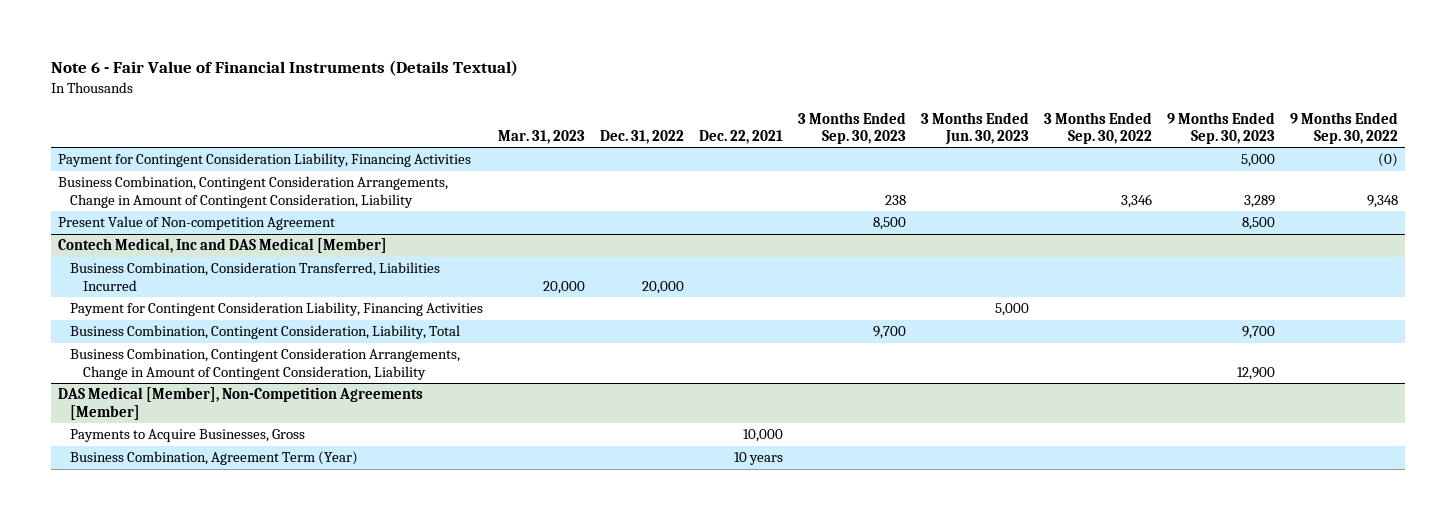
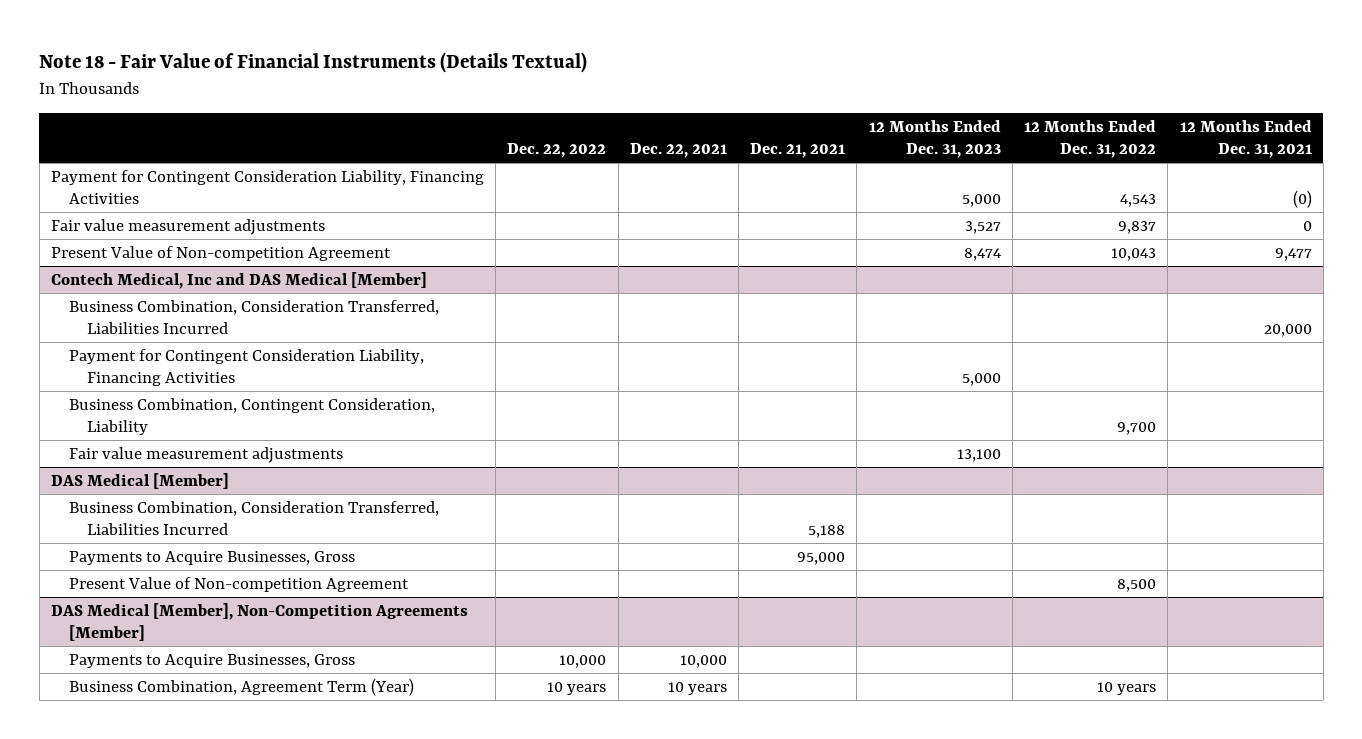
- Note 6 - Fair Value of Financial Instruments (Details Textual)
+ Note 18 - Fair Value of Financial Instruments (Details Textual)
- | Mar. 31, 2023 | Dec. 31, 2022 | Dec. 22, 2021 | 3 Months Ended Sep. 30, 2023 | 3 Months Ended Jun. 30, 2023 | 3 Months Ended Sep. 30, 2022 | 9 Months Ended Sep. 30, 2023 | 9 Months Ended Sep. 30, 2022
+ | Dec. 22, 2022 | Dec. 22, 2021 | Dec. 21, 2021 | 12 Months Ended Dec. 31, 2023 | 12 Months Ended Dec. 31, 2022 | 12 Months Ended Dec. 31, 2021
- Business Combination, Contingent Consideration Arrangements, Change in Amount of Contingent Consideration, Liability | | | | 238 | | 3,346 | 3,289 | 9,348
+ Fair value measurement adjustments | | | | 3,527 | 9,837 | 0
@ Contech Medical, Inc and DAS Medical [Member]
- Business Combination, Contingent Consideration, Liability, Total | | | | 9,700 | | | 9,700 |
- Business Combination, Contingent Consideration Arrangements, Change in Amount of Contingent Consideration, Liability | | | | | | | 12,900 |
+ Business Combination, Contingent Consideration, Liability | | | | | 9,700 |
+ Fair value measurement adjustments | | | | 13,100 | |
+ DAS Medical [Member]
+ Business Combination, Consideration Transferred, Liabilities Incurred | | | 5,188 | | |
+ Payments to Acquire Businesses, Gross | | | 95,000 | | |
+ Present Value of Non-competition Agreement | | | | | 8,500 |

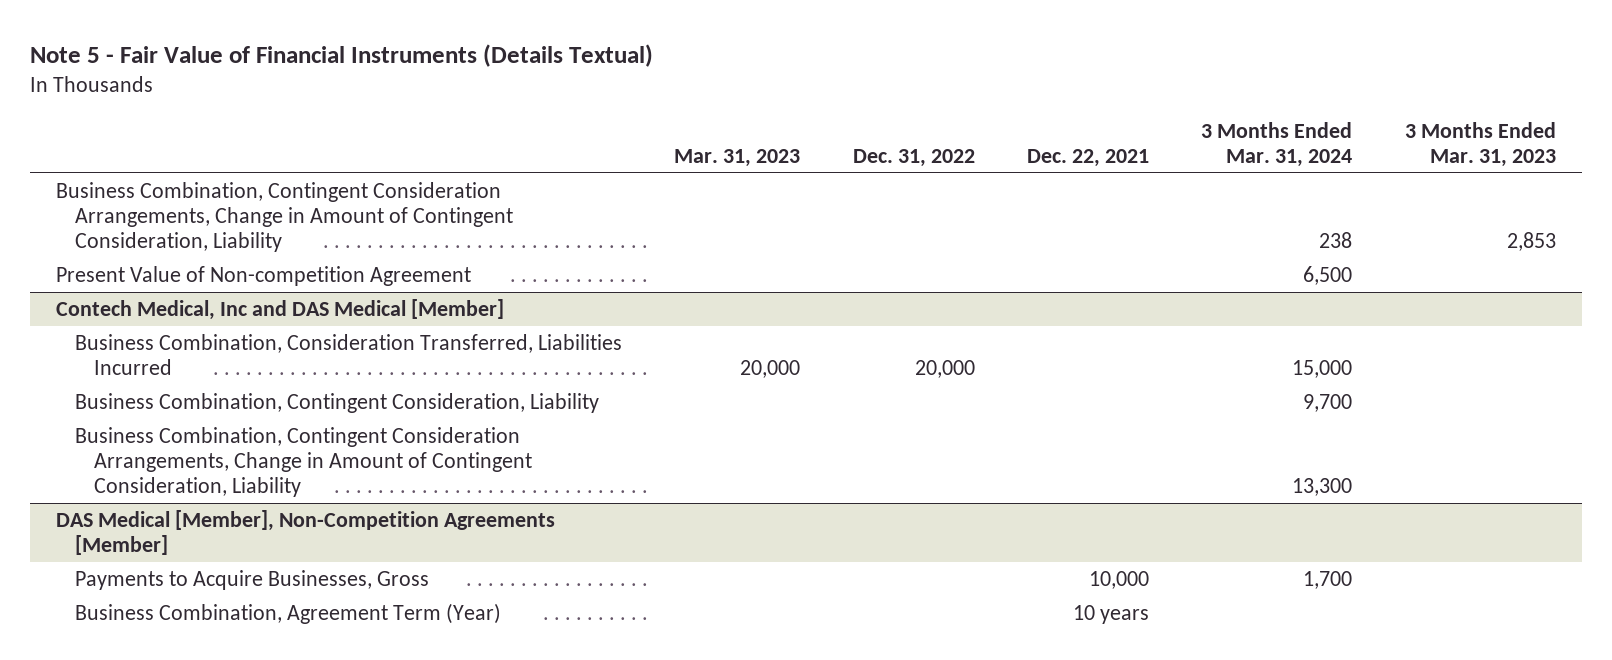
- Note 18 - Fair Value of Financial Instruments (Details Textual)
+ Note 5 - Fair Value of Financial Instruments (Details Textual)
- | Dec. 22, 2022 | Dec. 22, 2021 | Dec. 21, 2021 | 12 Months Ended Dec. 31, 2023 | 12 Months Ended Dec. 31, 2022 | 12 Months Ended Dec. 31, 2021
+ | Mar. 31, 2023 | Dec. 31, 2022 | Dec. 22, 2021 | 3 Months Ended Mar. 31, 2024 | 3 Months Ended Mar. 31, 2023
- Payment for Contingent Consideration Liability, Financing Activities | | | | 5,000 | 4,543 | (0)
- Fair value measurement adjustments | | | | 3,527 | 9,837 | 0
+ Business Combination, Contingent Consideration Arrangements, Change in Amount of Contingent Consideration, Liability | | | | 238 | 2,853
@ Contech Medical, Inc and DAS Medical [Member]
- Payment for Contingent Consideration Liability, Financing Activities | | | | 5,000 | |
- Fair value measurement adjustments | | | | 13,100 | |
- DAS Medical [Member]
- Business Combination, Consideration Transferred, Liabilities Incurred | | | 5,188 | | |
- Payments to Acquire Businesses, Gross | | | 95,000 | | |
- Present Value of Non-competition Agreement | | | | | 8,500 |
@ Contech Medical, Inc and DAS Medical [Member]
+ Business Combination, Contingent Consideration Arrangements, Change in Amount of Contingent Consideration, Liability | | | | 13,300 |

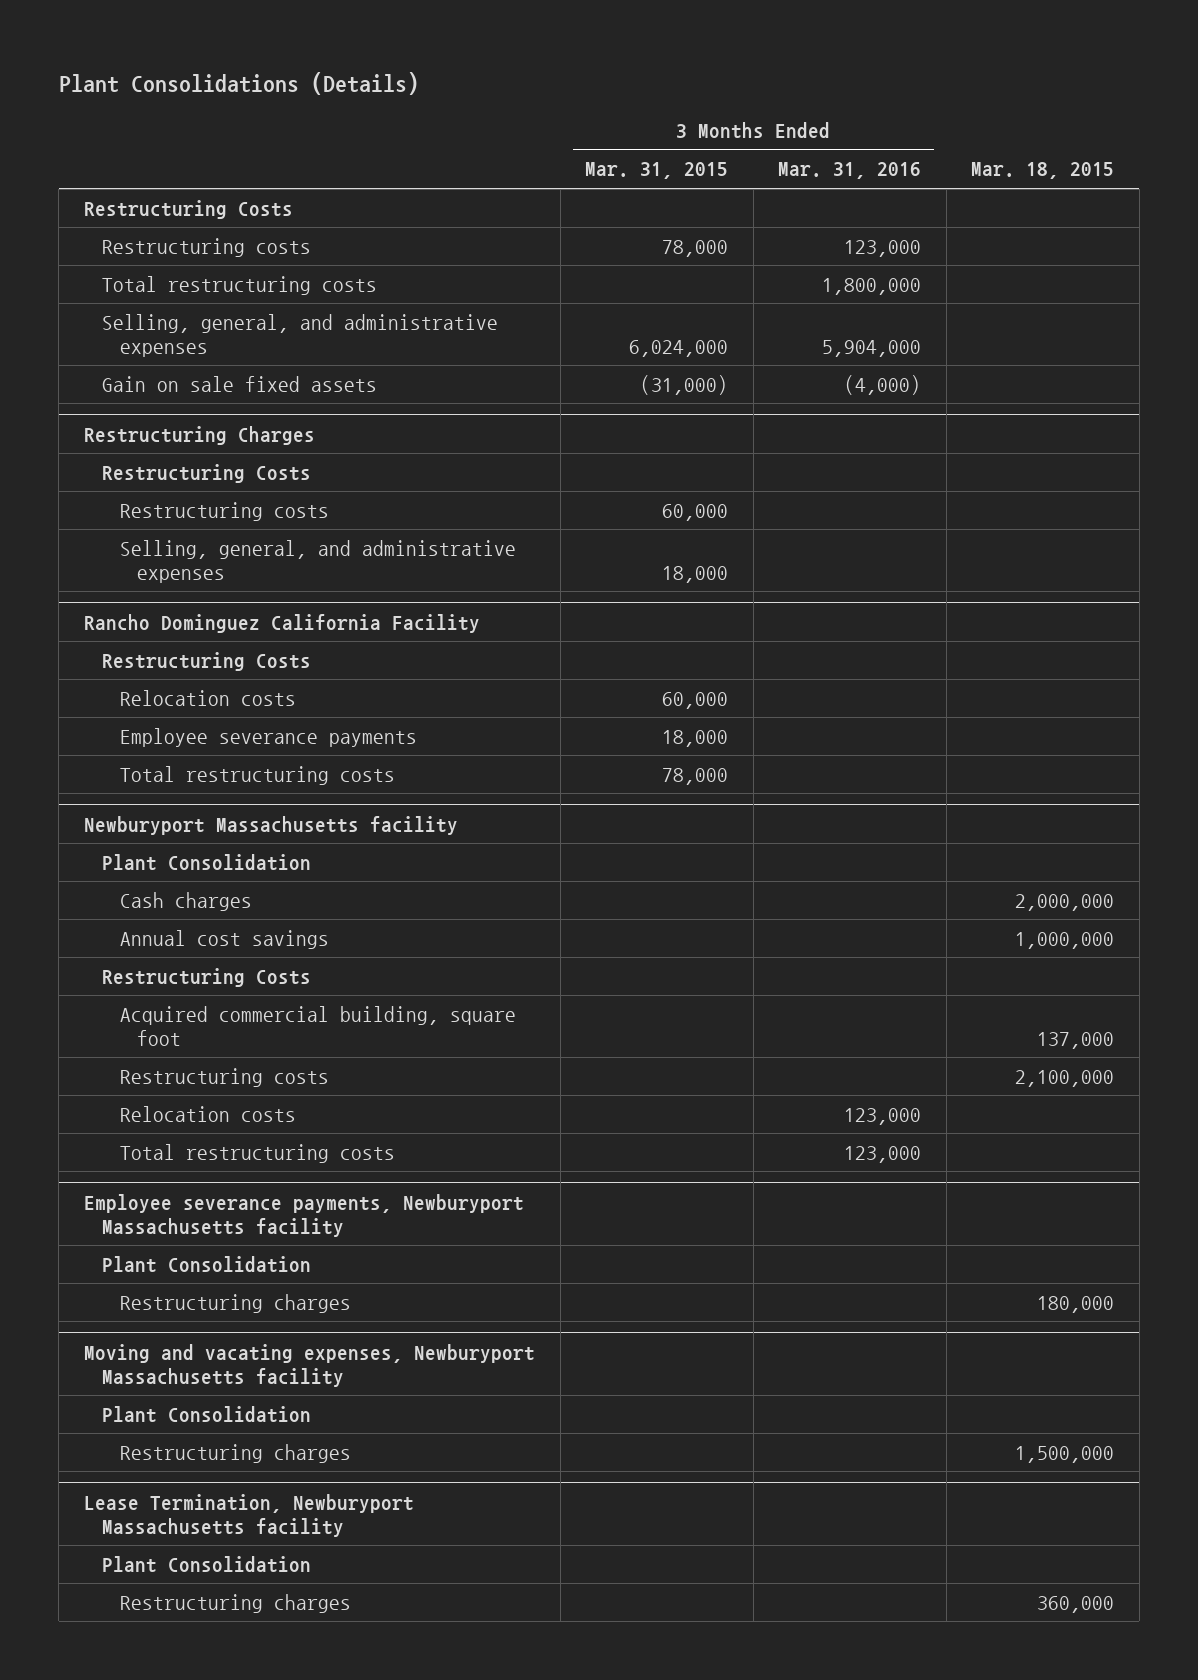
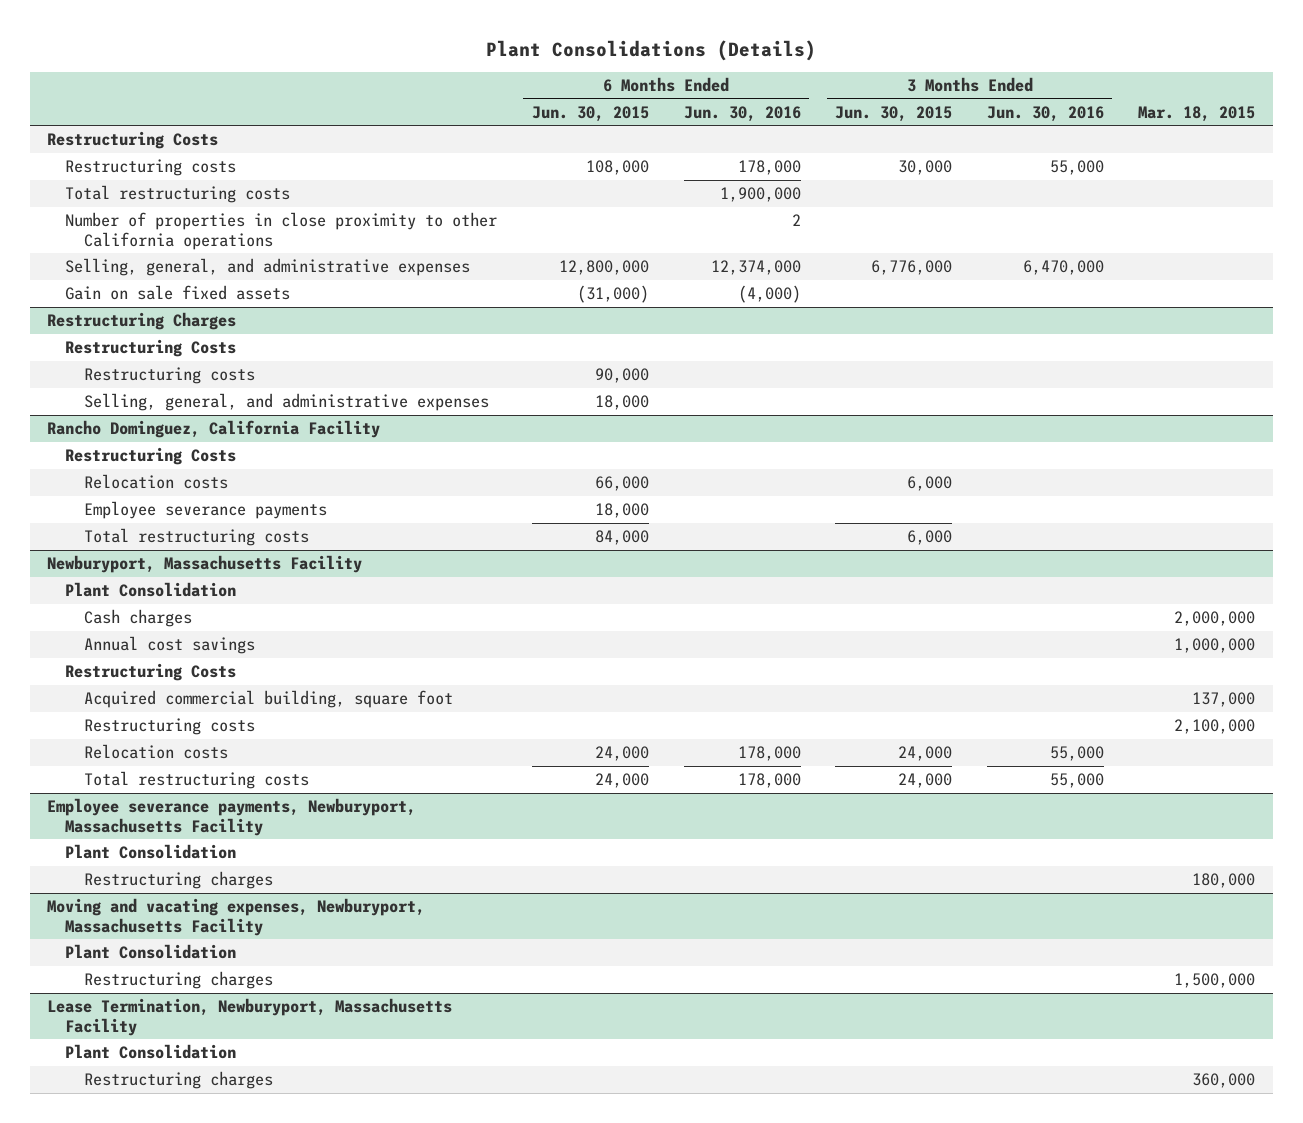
- | 3 Months Ended Mar. 31, 2015 | 3 Months Ended Mar. 31, 2016 | Mar. 18, 2015
+ | 6 Months Ended Jun. 30, 2015 | 6 Months Ended Jun. 30, 2016 | 3 Months Ended Jun. 30, 2015 | 3 Months Ended Jun. 30, 2016 | Mar. 18, 2015
+ Number of properties in close proximity to other California operations | | 2 | | |
- Rancho Dominguez California Facility
+ Rancho Dominguez, California Facility
- Newburyport Massachusetts facility
+ Newburyport, Massachusetts Facility
- Employee severance payments, Newburyport Massachusetts facility
+ Employee severance payments, Newburyport, Massachusetts Facility
- Moving and vacating expenses, Newburyport Massachusetts facility
+ Moving and vacating expenses, Newburyport, Massachusetts Facility
- Lease Termination, Newburyport Massachusetts facility
+ Lease Termination, Newburyport, Massachusetts Facility

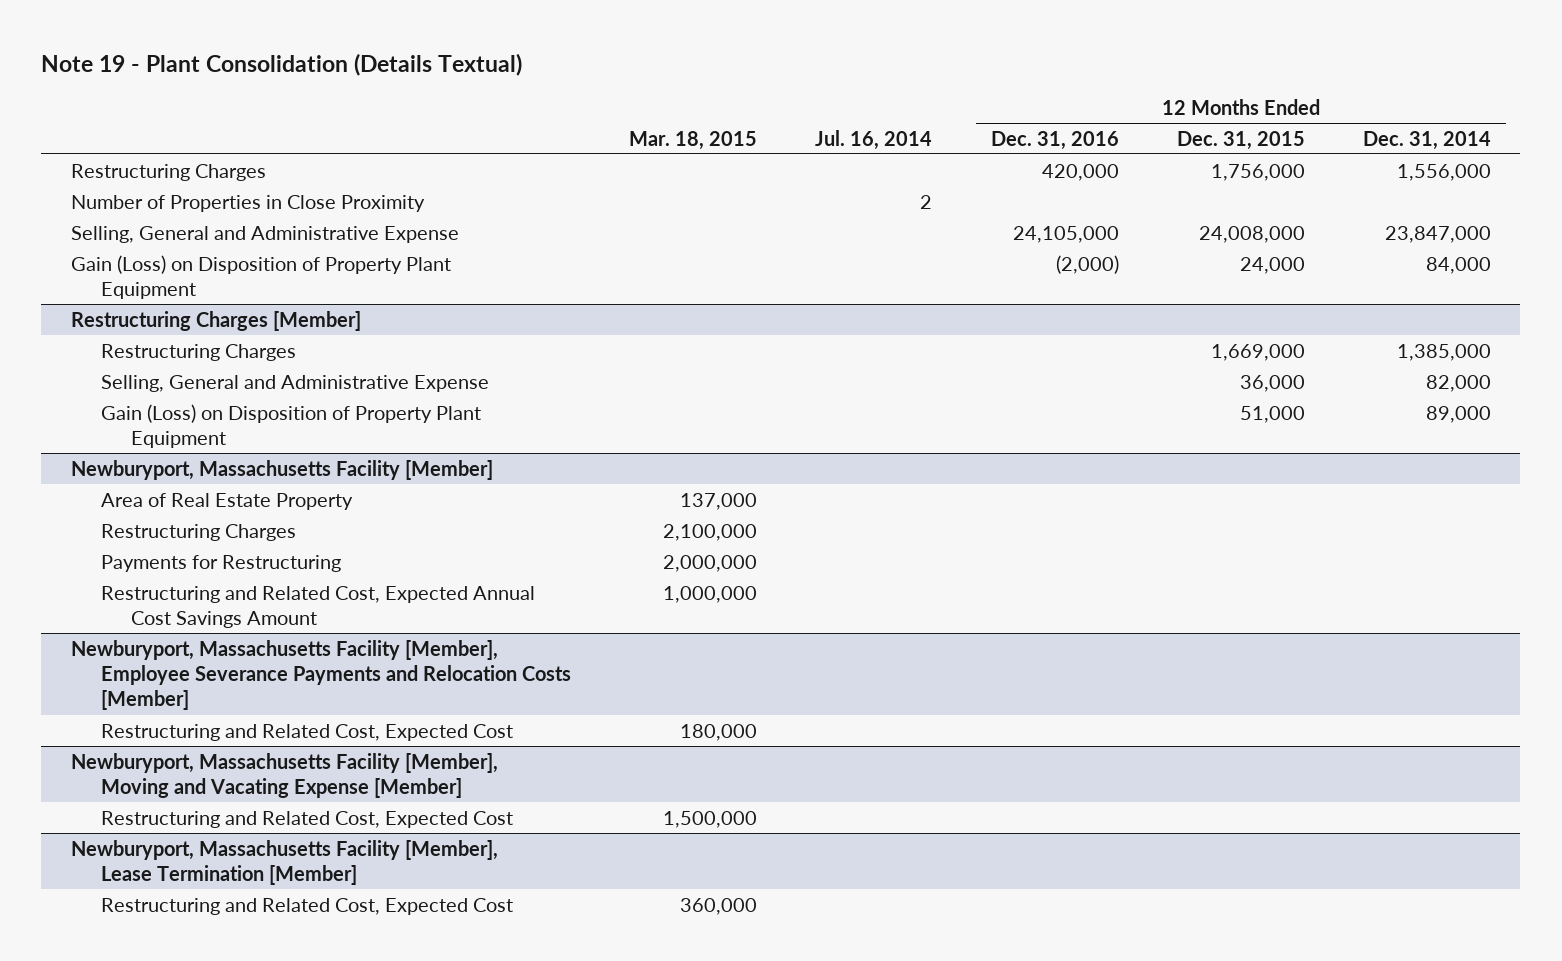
- Plant Consolidations (Details)
+ Note 19 - Plant Consolidation (Details Textual)
- | 6 Months Ended Jun. 30, 2015 | 6 Months Ended Jun. 30, 2016 | 3 Months Ended Jun. 30, 2015 | 3 Months Ended Jun. 30, 2016 | Mar. 18, 2015
+ | Mar. 18, 2015 | Jul. 16, 2014 | 12 Months Ended Dec. 31, 2016 | 12 Months Ended Dec. 31, 2015 | 12 Months Ended Dec. 31, 2014
- Restructuring Costs
- Restructuring costs | 108,000 | 178,000 | 30,000 | 55,000 |
- Total restructuring costs | | 1,900,000 | | |
- Number of properties in close proximity to other California operations | | 2 | | |
- Selling, general, and administrative expenses | 12,800,000 | 12,374,000 | 6,776,000 | 6,470,000 |
- Gain on sale fixed assets | (31,000) | (4,000) | | |
- Restructuring Charges
- Restructuring Costs
- Restructuring costs | 90,000 | | | |
- Selling, general, and administrative expenses | 18,000 | | | |
- Rancho Dominguez, California Facility
- Restructuring Costs
- Relocation costs | 66,000 | | 6,000 | |
- Employee severance payments | 18,000 | | | |
- Total restructuring costs | 84,000 | | 6,000 | |
- Newburyport, Massachusetts Facility
- Plant Consolidation
- Cash charges | | | | | 2,000,000
- Annual cost savings | | | | | 1,000,000
- Restructuring Costs
- Acquired commercial building, square foot | | | | | 137,000
- Restructuring costs | | | | | 2,100,000
- Relocation costs | 24,000 | 178,000 | 24,000 | 55,000 |
- Total restructuring costs | 24,000 | 178,000 | 24,000 | 55,000 |
- Employee severance payments, Newburyport, Massachusetts Facility
- Plant Consolidation
- Restructuring charges | | | | | 180,000
- Moving and vacating expenses, Newburyport, Massachusetts Facility
- Plant Consolidation
- Restructuring charges | | | | | 1,500,000
- Lease Termination, Newburyport, Massachusetts Facility
- Plant Consolidation
- Restructuring charges | | | | | 360,000
+ Restructuring Charges | | | 420,000 | 1,756,000 | 1,556,000
+ Number of Properties in Close Proximity | | 2 | | |
+ Selling, General and Administrative Expense | | | 24,105,000 | 24,008,000 | 23,847,000
+ Gain (Loss) on Disposition of Property Plant Equipment | | | (2,000) | 24,000 | 84,000
+ Restructuring Charges [Member]
+ Restructuring Charges | | | | 1,669,000 | 1,385,000
+ Selling, General and Administrative Expense | | | | 36,000 | 82,000
+ Gain (Loss) on Disposition of Property Plant Equipment | | | | 51,000 | 89,000
+ Newburyport, Massachusetts Facility [Member]
+ Area of Real Estate Property | 137,000 | | | |
+ Restructuring Charges | 2,100,000 | | | |
+ Payments for Restructuring | 2,000,000 | | | |
+ Restructuring and Related Cost, Expected Annual Cost Savings Amount | 1,000,000 | | | |
+ Newburyport, Massachusetts Facility [Member], Employee Severance Payments and Relocation Costs [Member]
+ Restructuring and Related Cost, Expected Cost | 180,000 | | | |
+ Newburyport, Massachusetts Facility [Member], Moving and Vacating Expense [Member]
+ Restructuring and Related Cost, Expected Cost | 1,500,000 | | | |
+ Newburyport, Massachusetts Facility [Member], Lease Termination [Member]
+ Restructuring and Related Cost, Expected Cost | 360,000 | | | |

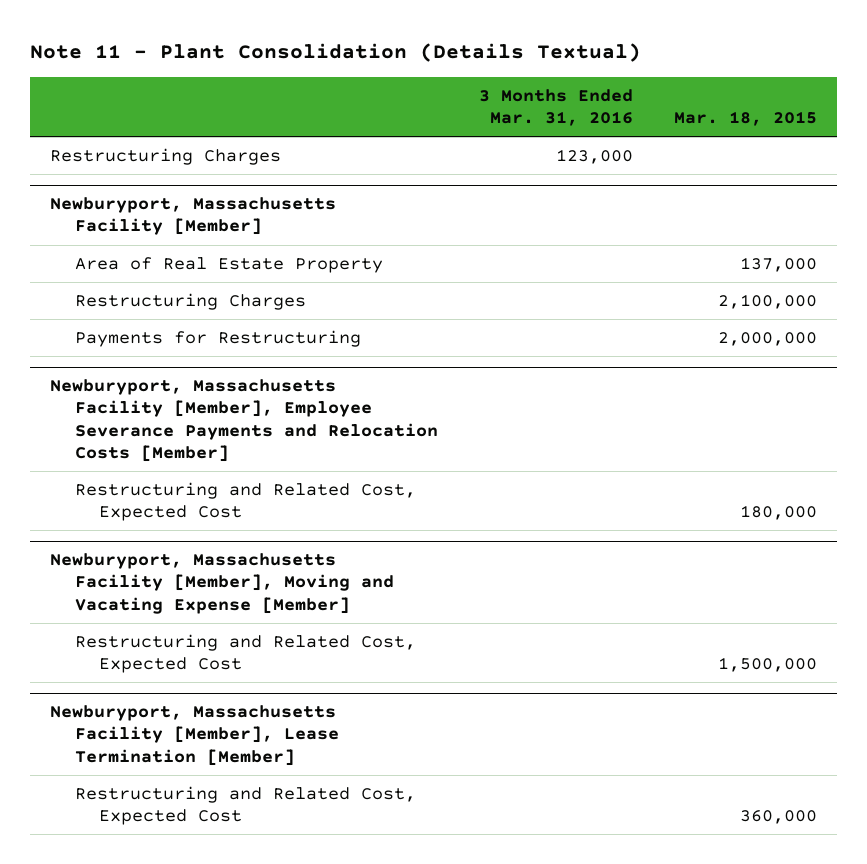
- Note 19 - Plant Consolidation (Details Textual)
+ Note 11 - Plant Consolidation (Details Textual)
- | Mar. 18, 2015 | Jul. 16, 2014 | 12 Months Ended Dec. 31, 2016 | 12 Months Ended Dec. 31, 2015 | 12 Months Ended Dec. 31, 2014
+ | 3 Months Ended Mar. 31, 2016 | Mar. 18, 2015
- Number of Properties in Close Proximity | | 2 | | |
- Selling, General and Administrative Expense | | | 24,105,000 | 24,008,000 | 23,847,000
- Gain (Loss) on Disposition of Property Plant Equipment | | | (2,000) | 24,000 | 84,000
- Restructuring Charges [Member]
- Restructuring Charges | | | | 1,669,000 | 1,385,000
- Selling, General and Administrative Expense | | | | 36,000 | 82,000
- Gain (Loss) on Disposition of Property Plant Equipment | | | | 51,000 | 89,000
@ Newburyport, Massachusetts Facility [Member]
- Restructuring and Related Cost, Expected Annual Cost Savings Amount | 1,000,000 | | | |

